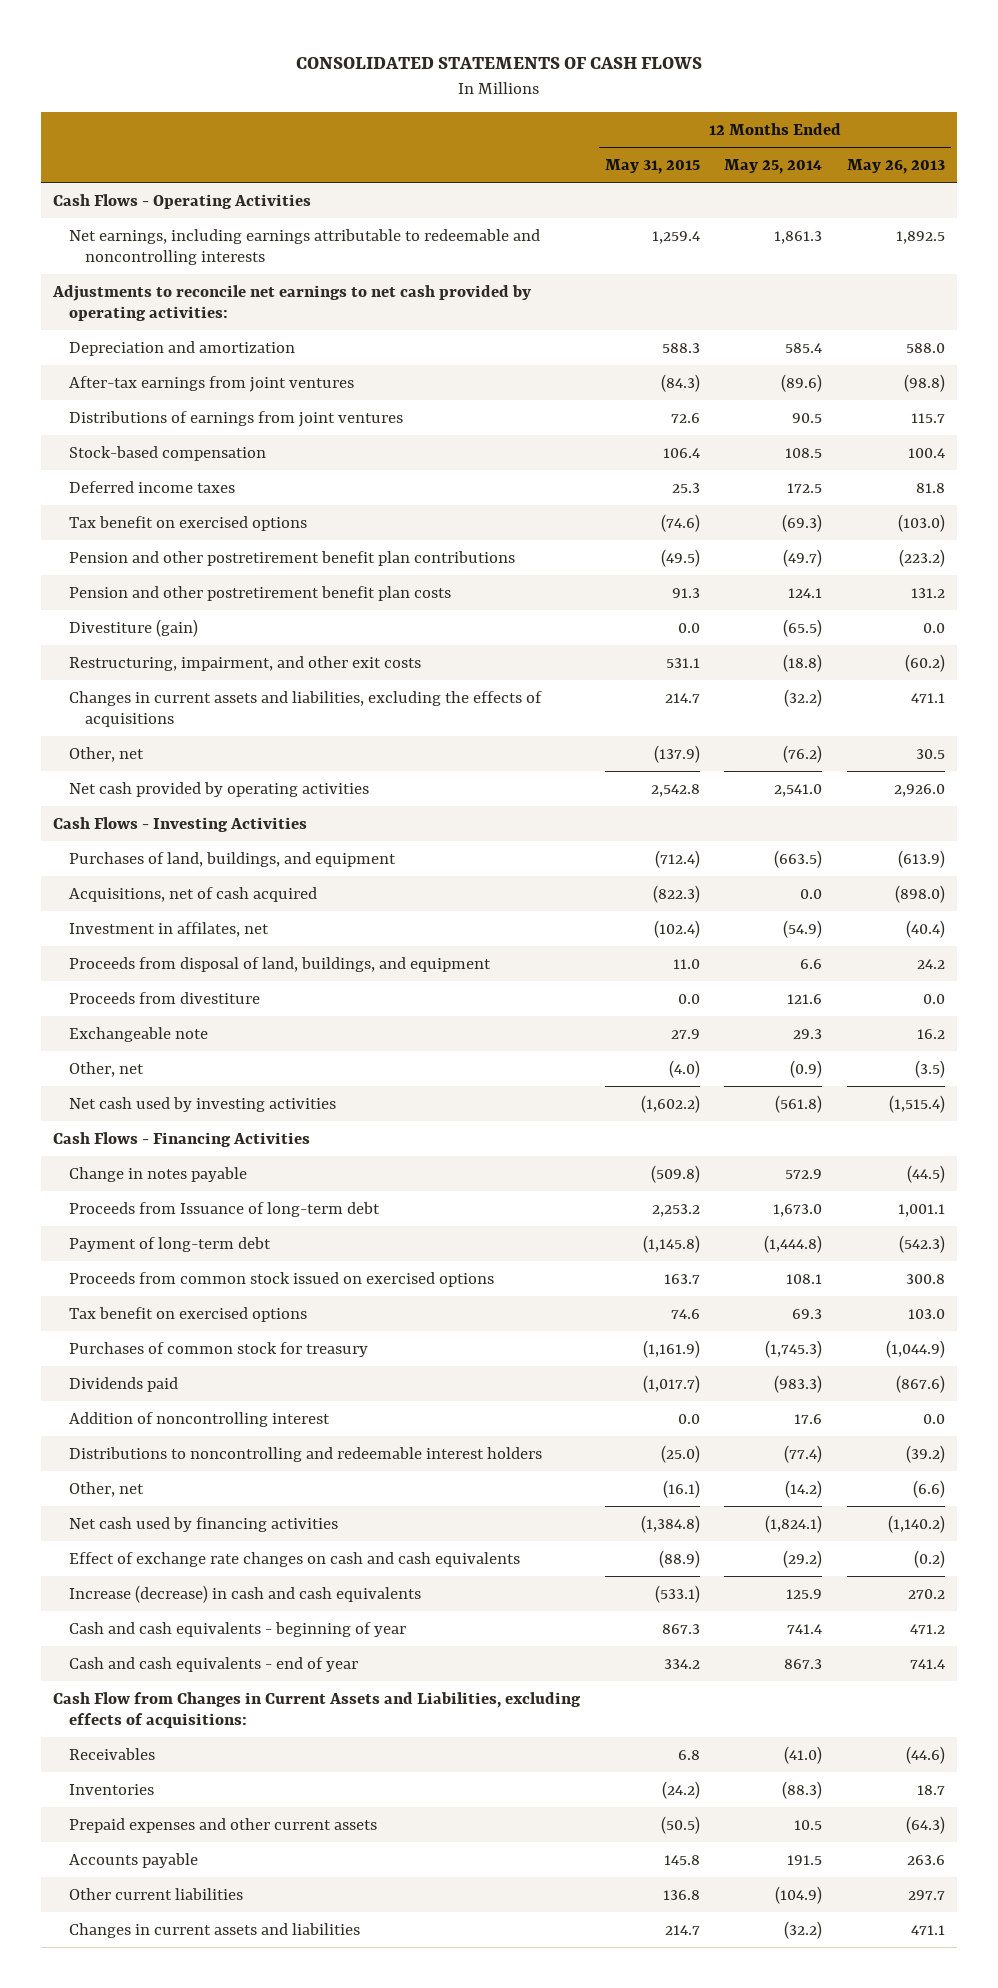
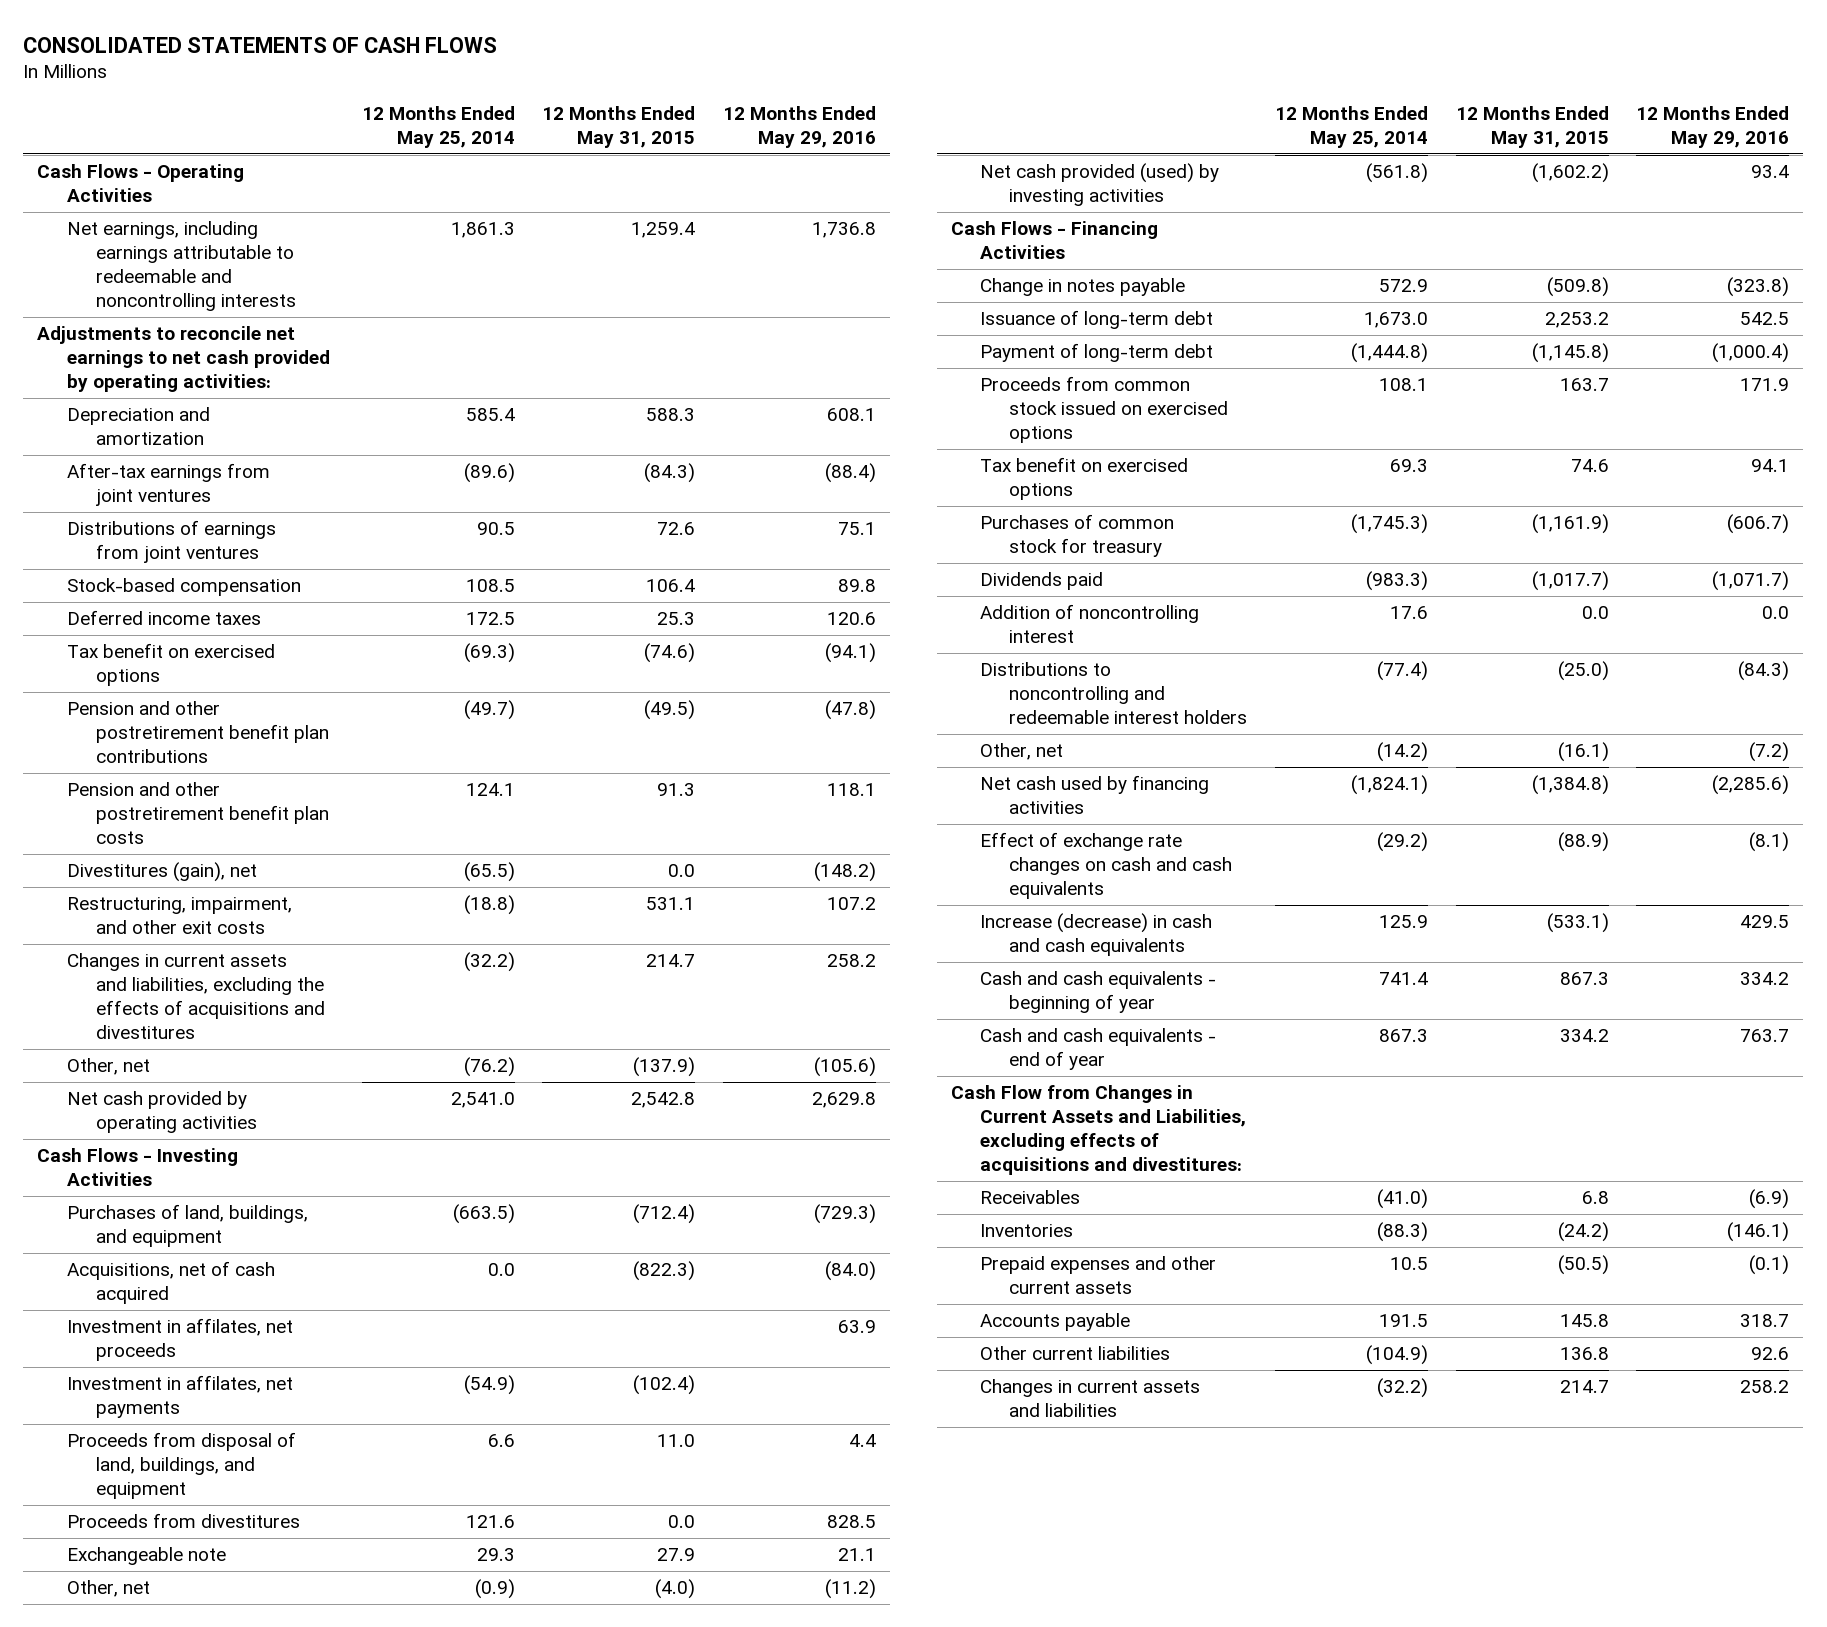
- | 12 Months Ended May 31, 2015 | 12 Months Ended May 25, 2014 | 12 Months Ended May 26, 2013
+ | 12 Months Ended May 25, 2014 | 12 Months Ended May 31, 2015 | 12 Months Ended May 29, 2016
- Divestiture (gain) | 0.0 | (65.5) | 0.0
+ Divestitures (gain), net | (65.5) | 0.0 | (148.2)
- Changes in current assets and liabilities, excluding the effects of acquisitions | 214.7 | (32.2) | 471.1
+ Changes in current assets and liabilities, excluding the effects of acquisitions and divestitures | (32.2) | 214.7 | 258.2
- Investment in affilates, net | (102.4) | (54.9) | (40.4)
+ Investment in affilates, net proceeds | | | 63.9
+ Investment in affilates, net payments | (54.9) | (102.4) |
- Proceeds from divestiture | 0.0 | 121.6 | 0.0
+ Proceeds from divestitures | 121.6 | 0.0 | 828.5
- Net cash used by investing activities | (1,602.2) | (561.8) | (1,515.4)
+ Net cash provided (used) by investing activities | (561.8) | (1,602.2) | 93.4
- Proceeds from Issuance of long-term debt | 2,253.2 | 1,673.0 | 1,001.1
+ Issuance of long-term debt | 1,673.0 | 2,253.2 | 542.5
- Cash Flow from Changes in Current Assets and Liabilities, excluding effects of acquisitions:
+ Cash Flow from Changes in Current Assets and Liabilities, excluding effects of acquisitions and divestitures:

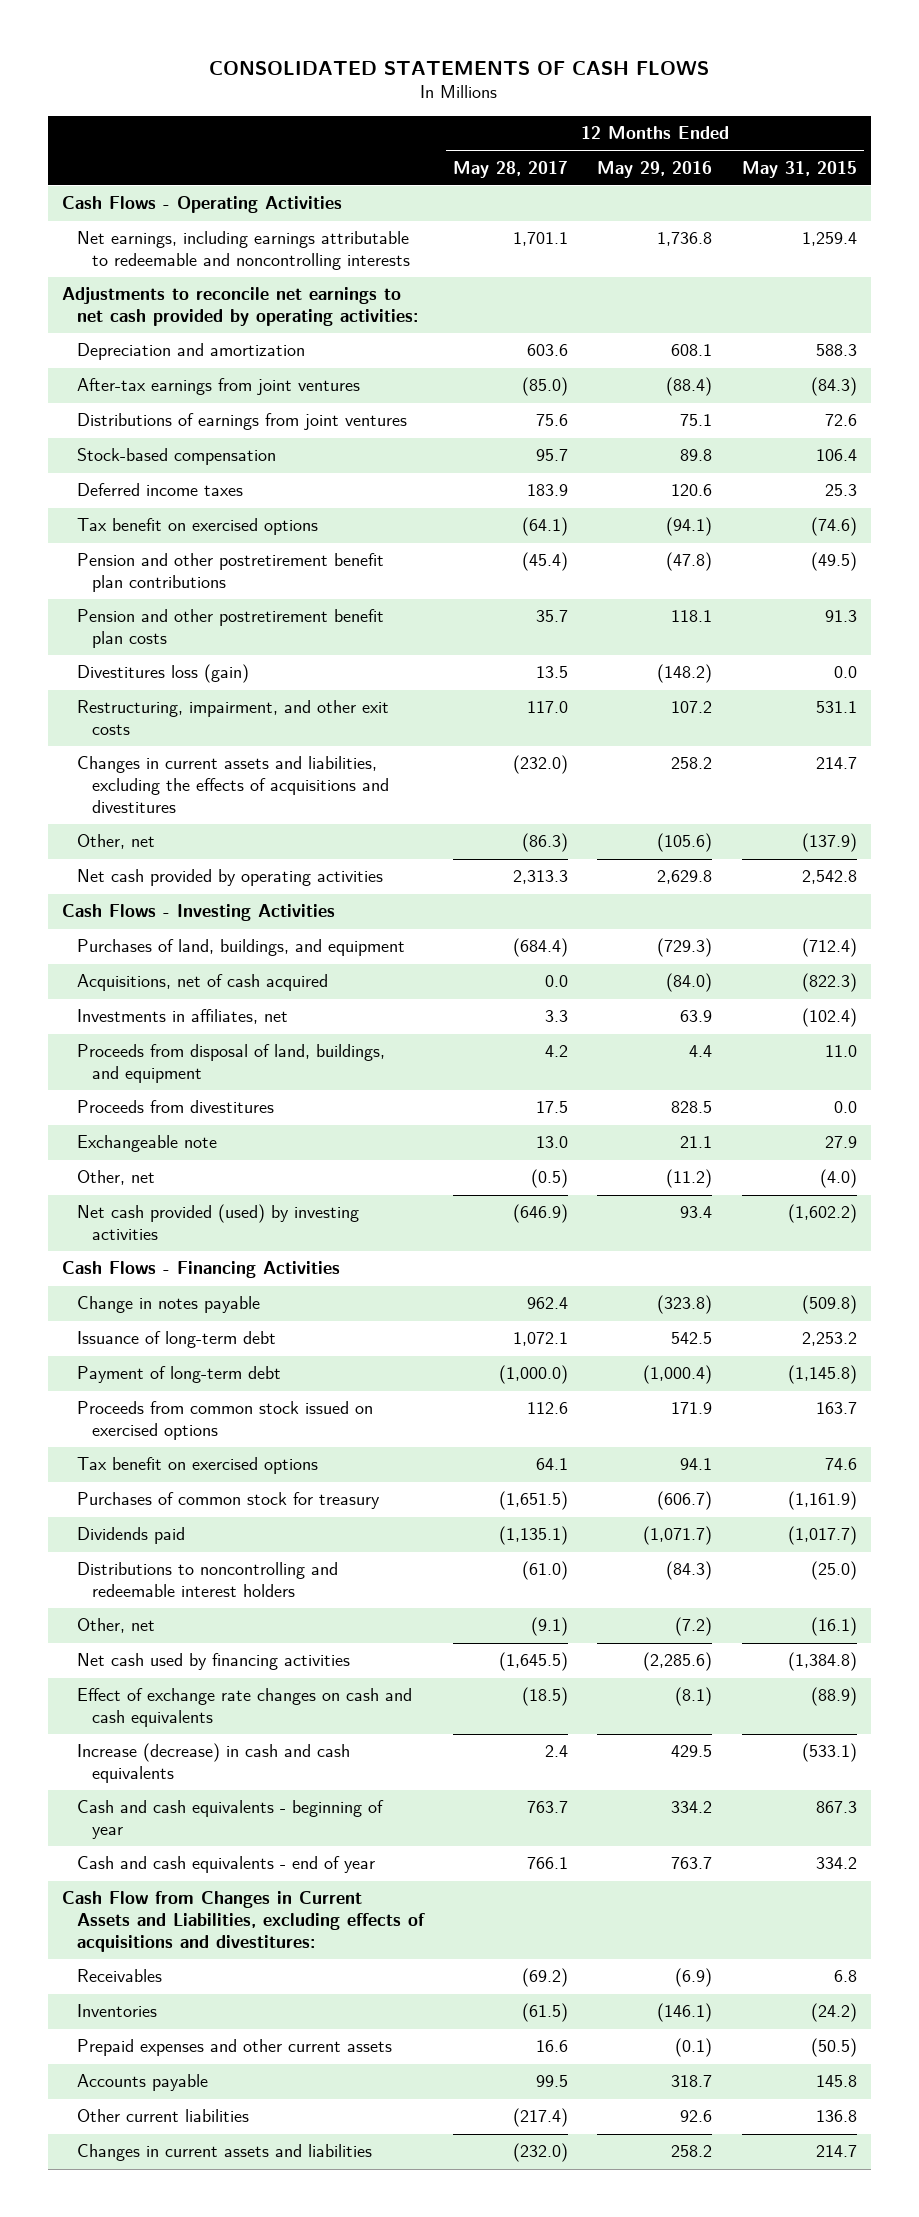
- | 12 Months Ended May 25, 2014 | 12 Months Ended May 31, 2015 | 12 Months Ended May 29, 2016
+ | 12 Months Ended May 28, 2017 | 12 Months Ended May 29, 2016 | 12 Months Ended May 31, 2015
- Divestitures (gain), net | (65.5) | 0.0 | (148.2)
+ Divestitures loss (gain) | 13.5 | (148.2) | 0.0
- Investment in affilates, net proceeds | | | 63.9
- Investment in affilates, net payments | (54.9) | (102.4) |
+ Investments in affiliates, net | 3.3 | 63.9 | (102.4)
- Addition of noncontrolling interest | 17.6 | 0.0 | 0.0

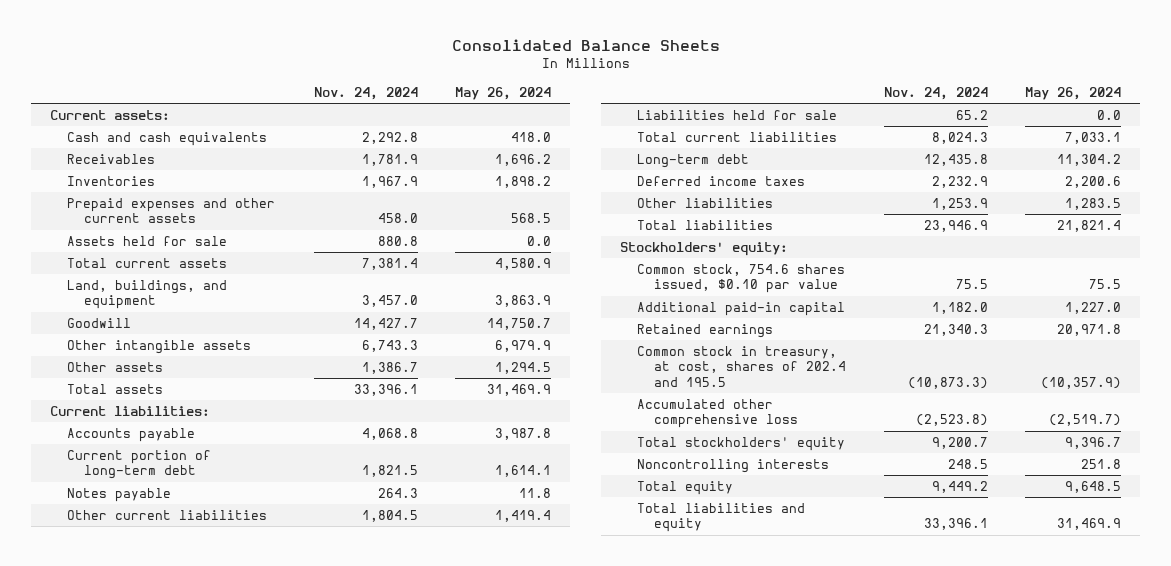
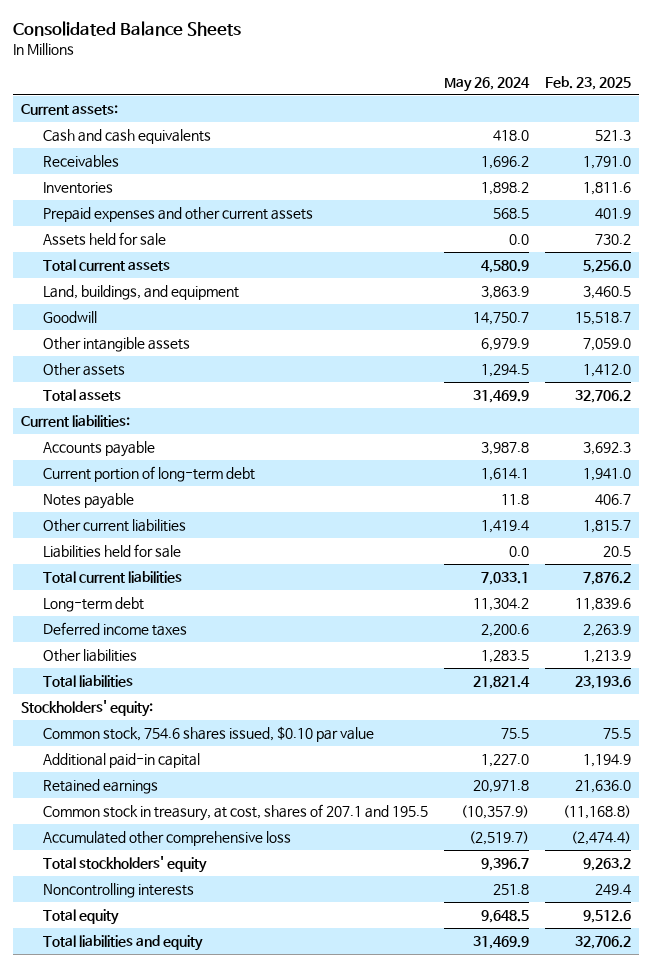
- | Nov. 24, 2024 | May 26, 2024
+ | May 26, 2024 | Feb. 23, 2025
- Common stock in treasury, at cost, shares of 202.4 and 195.5 | (10,873.3) | (10,357.9)
+ Common stock in treasury, at cost, shares of 207.1 and 195.5 | (10,357.9) | (11,168.8)

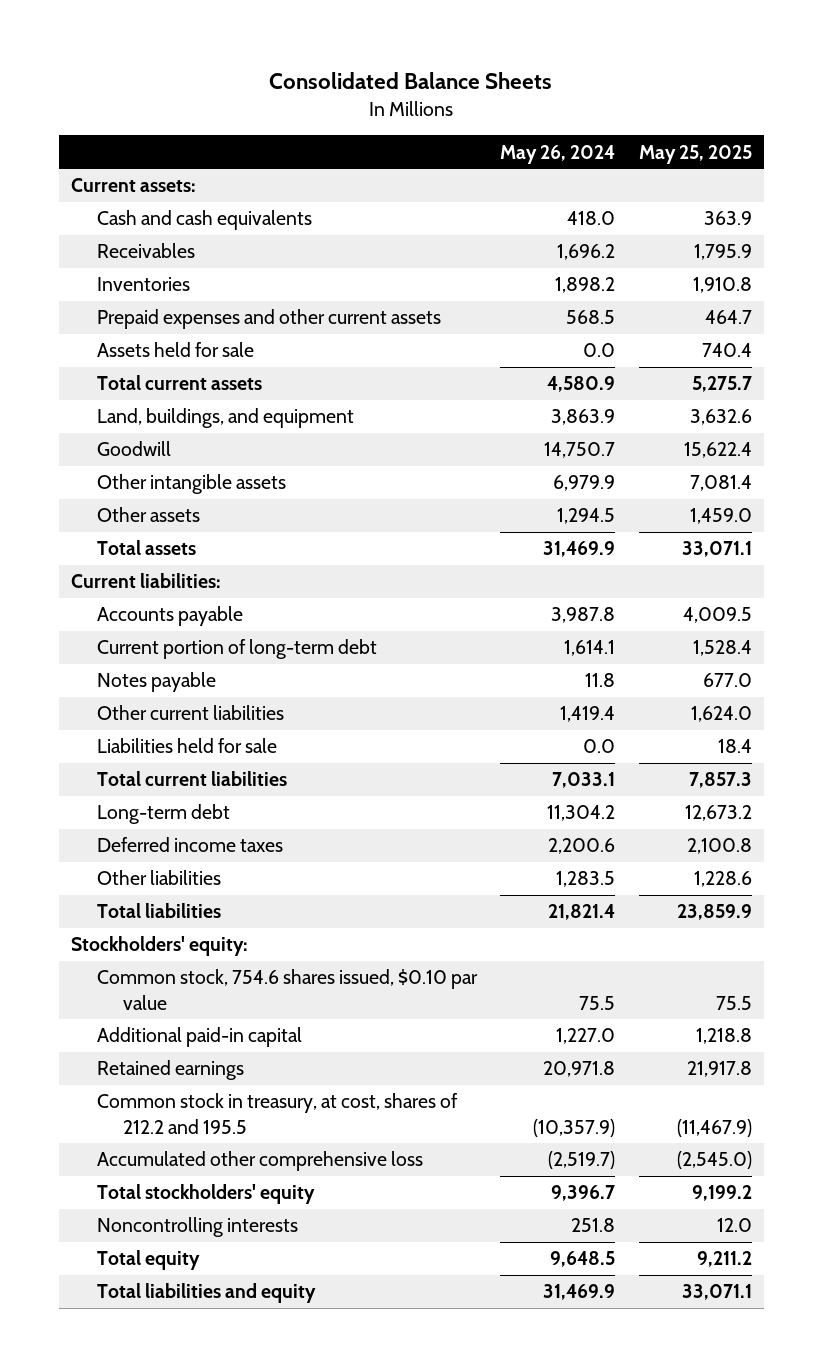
- | May 26, 2024 | Feb. 23, 2025
+ | May 26, 2024 | May 25, 2025
- Common stock in treasury, at cost, shares of 207.1 and 195.5 | (10,357.9) | (11,168.8)
+ Common stock in treasury, at cost, shares of 212.2 and 195.5 | (10,357.9) | (11,467.9)

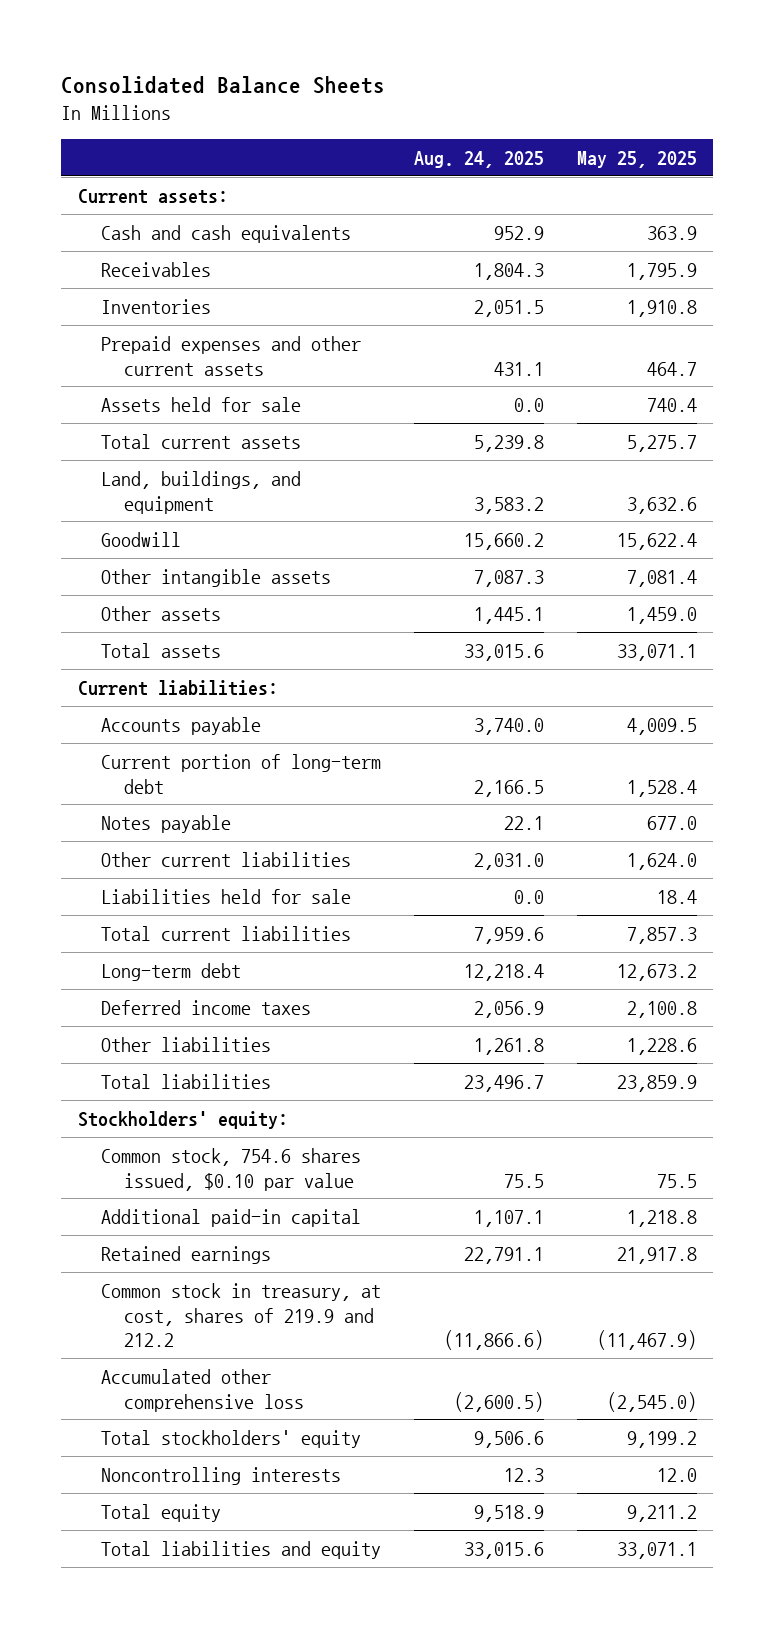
- | May 26, 2024 | May 25, 2025
+ | Aug. 24, 2025 | May 25, 2025
- Common stock in treasury, at cost, shares of 212.2 and 195.5 | (10,357.9) | (11,467.9)
+ Common stock in treasury, at cost, shares of 219.9 and 212.2 | (11,866.6) | (11,467.9)

